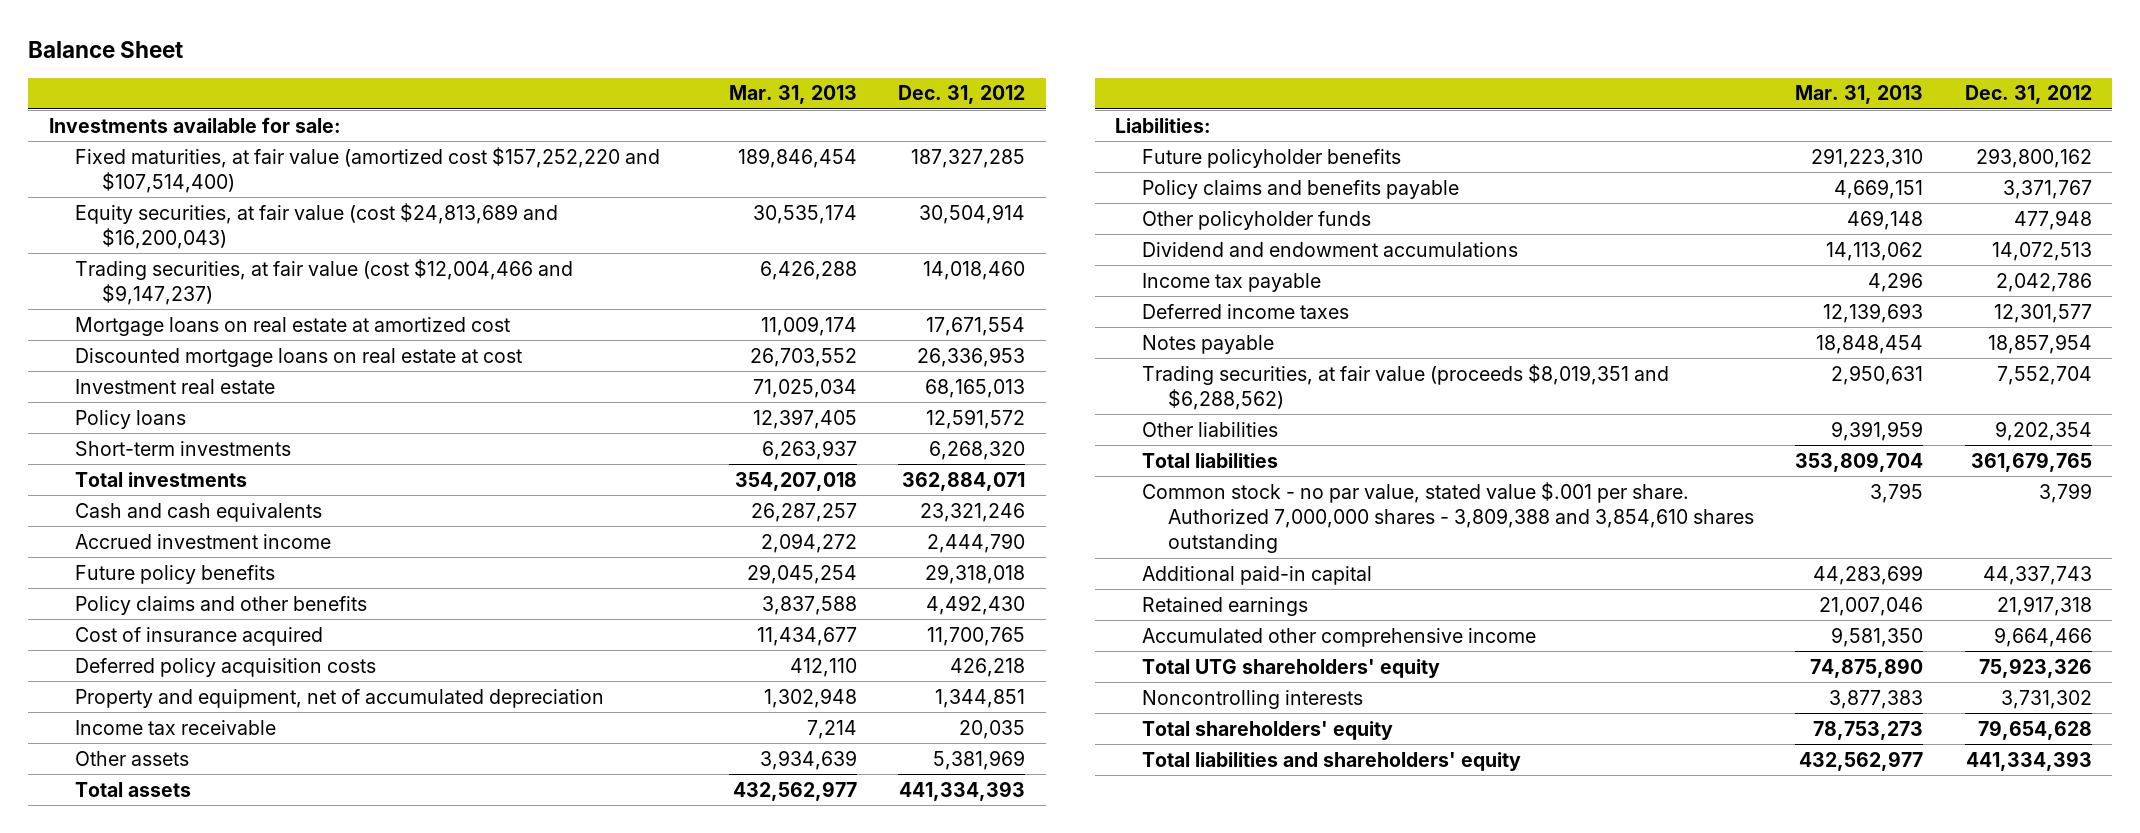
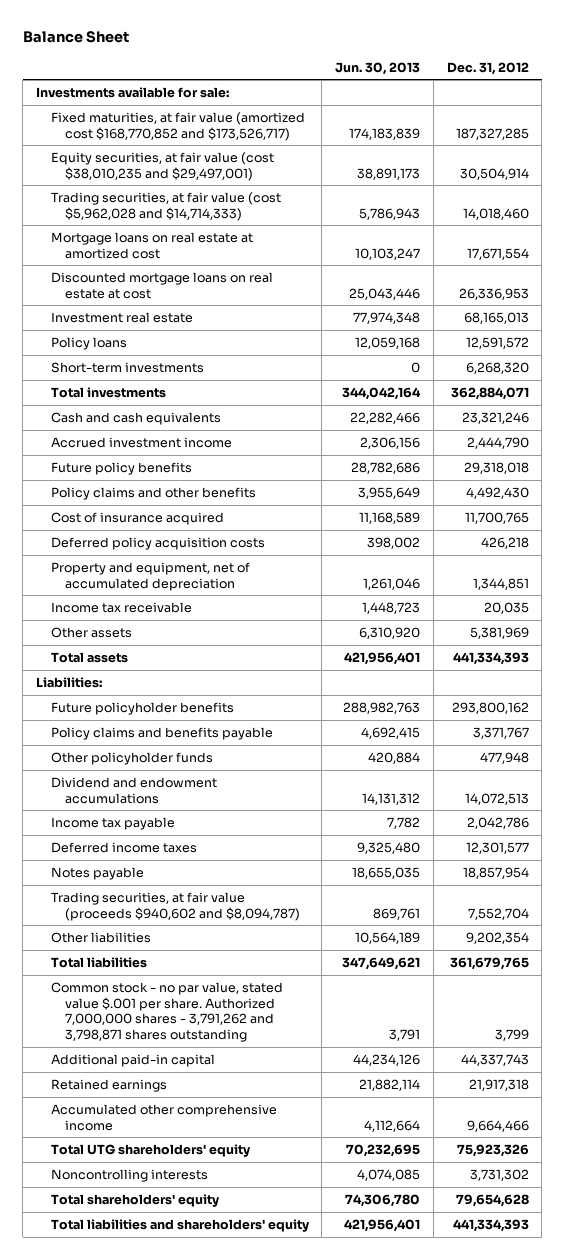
- | Mar. 31, 2013 | Dec. 31, 2012
+ | Jun. 30, 2013 | Dec. 31, 2012
- Fixed maturities, at fair value (amortized cost $157,252,220 and $107,514,400) | 189,846,454 | 187,327,285
- Equity securities, at fair value (cost $24,813,689 and $16,200,043) | 30,535,174 | 30,504,914
- Trading securities, at fair value (cost $12,004,466 and $9,147,237) | 6,426,288 | 14,018,460
+ Fixed maturities, at fair value (amortized cost $168,770,852 and $173,526,717) | 174,183,839 | 187,327,285
+ Equity securities, at fair value (cost $38,010,235 and $29,497,001) | 38,891,173 | 30,504,914
+ Trading securities, at fair value (cost $5,962,028 and $14,714,333) | 5,786,943 | 14,018,460
- Trading securities, at fair value (proceeds $8,019,351 and $6,288,562) | 2,950,631 | 7,552,704
+ Trading securities, at fair value (proceeds $940,602 and $8,094,787) | 869,761 | 7,552,704
- Common stock - no par value, stated value $.001 per share. Authorized 7,000,000 shares - 3,809,388 and 3,854,610 shares outstanding | 3,795 | 3,799
+ Common stock - no par value, stated value $.001 per share. Authorized 7,000,000 shares - 3,791,262 and 3,798,871 shares outstanding | 3,791 | 3,799

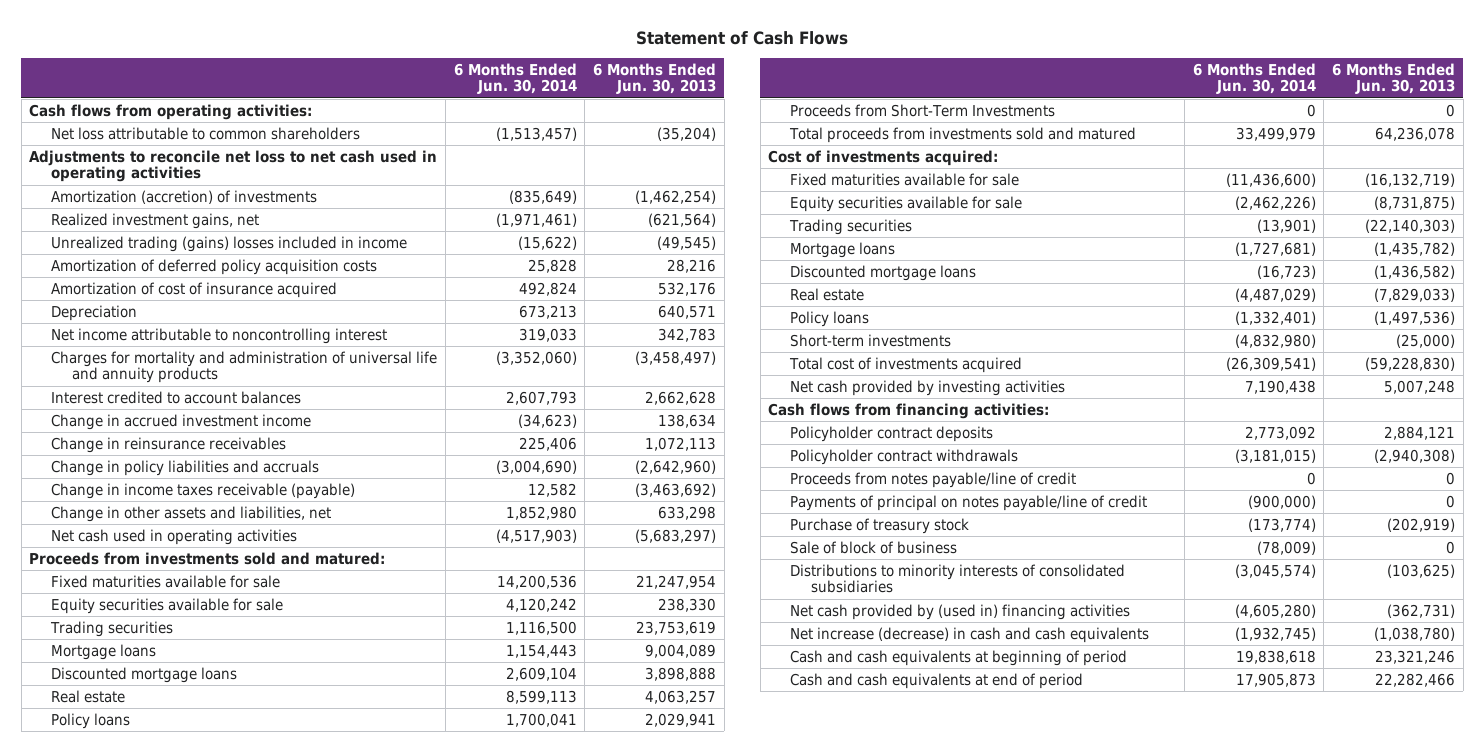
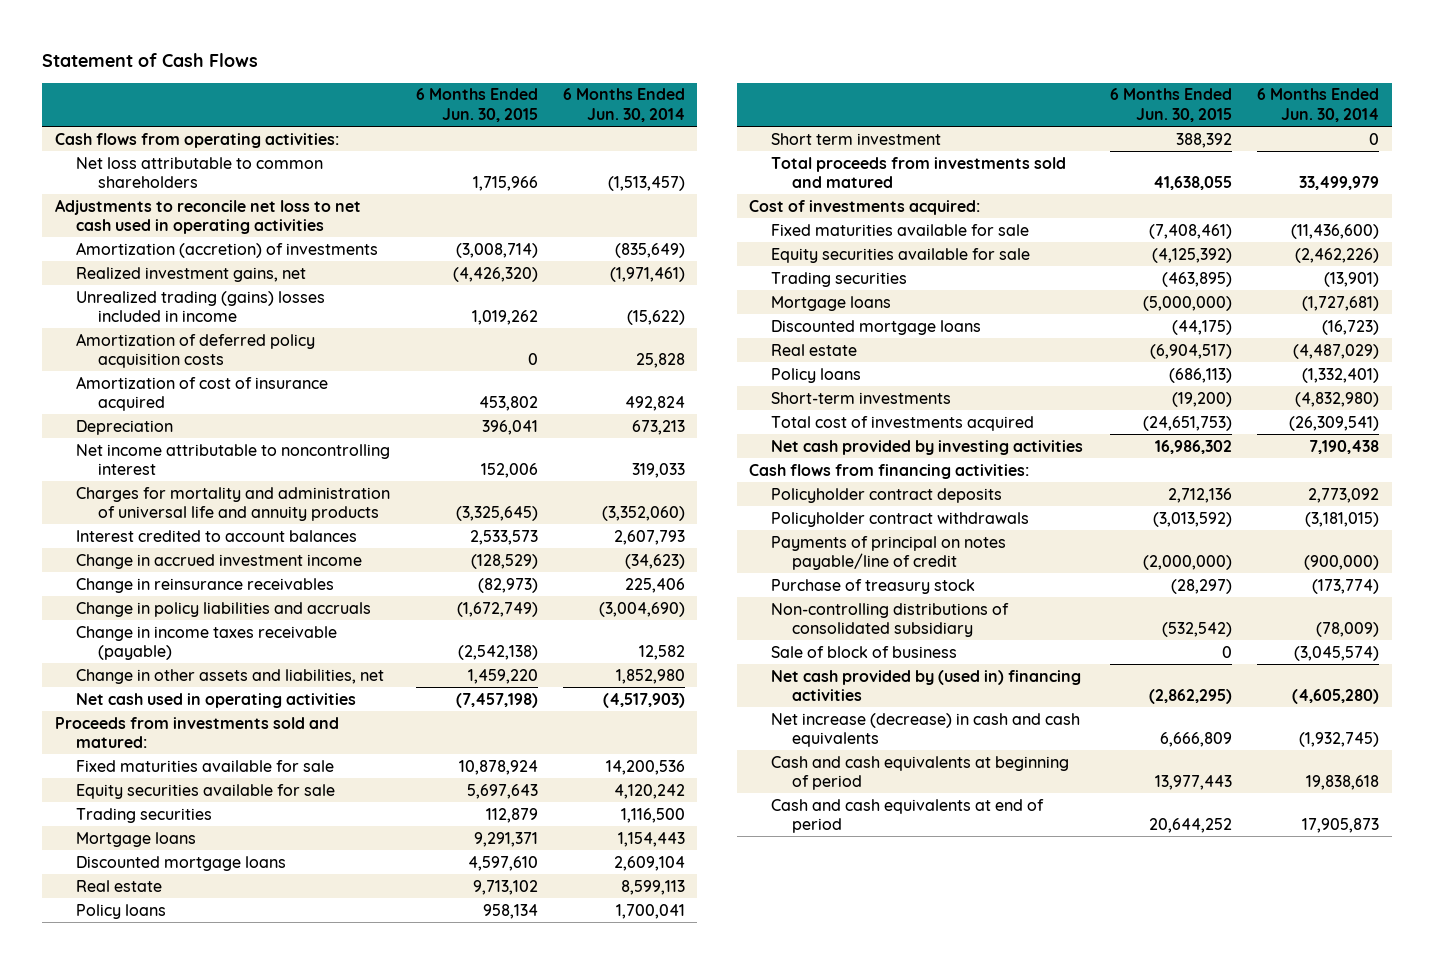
- | 6 Months Ended Jun. 30, 2014 | 6 Months Ended Jun. 30, 2013
+ | 6 Months Ended Jun. 30, 2015 | 6 Months Ended Jun. 30, 2014
- Proceeds from Short-Term Investments | 0 | 0
+ Short term investment | 388,392 | 0
- Proceeds from notes payable/line of credit | 0 | 0
- Sale of block of business | (78,009) | 0
- Distributions to minority interests of consolidated subsidiaries | (3,045,574) | (103,625)
+ Non-controlling distributions of consolidated subsidiary | (532,542) | (78,009)
+ Sale of block of business | 0 | (3,045,574)

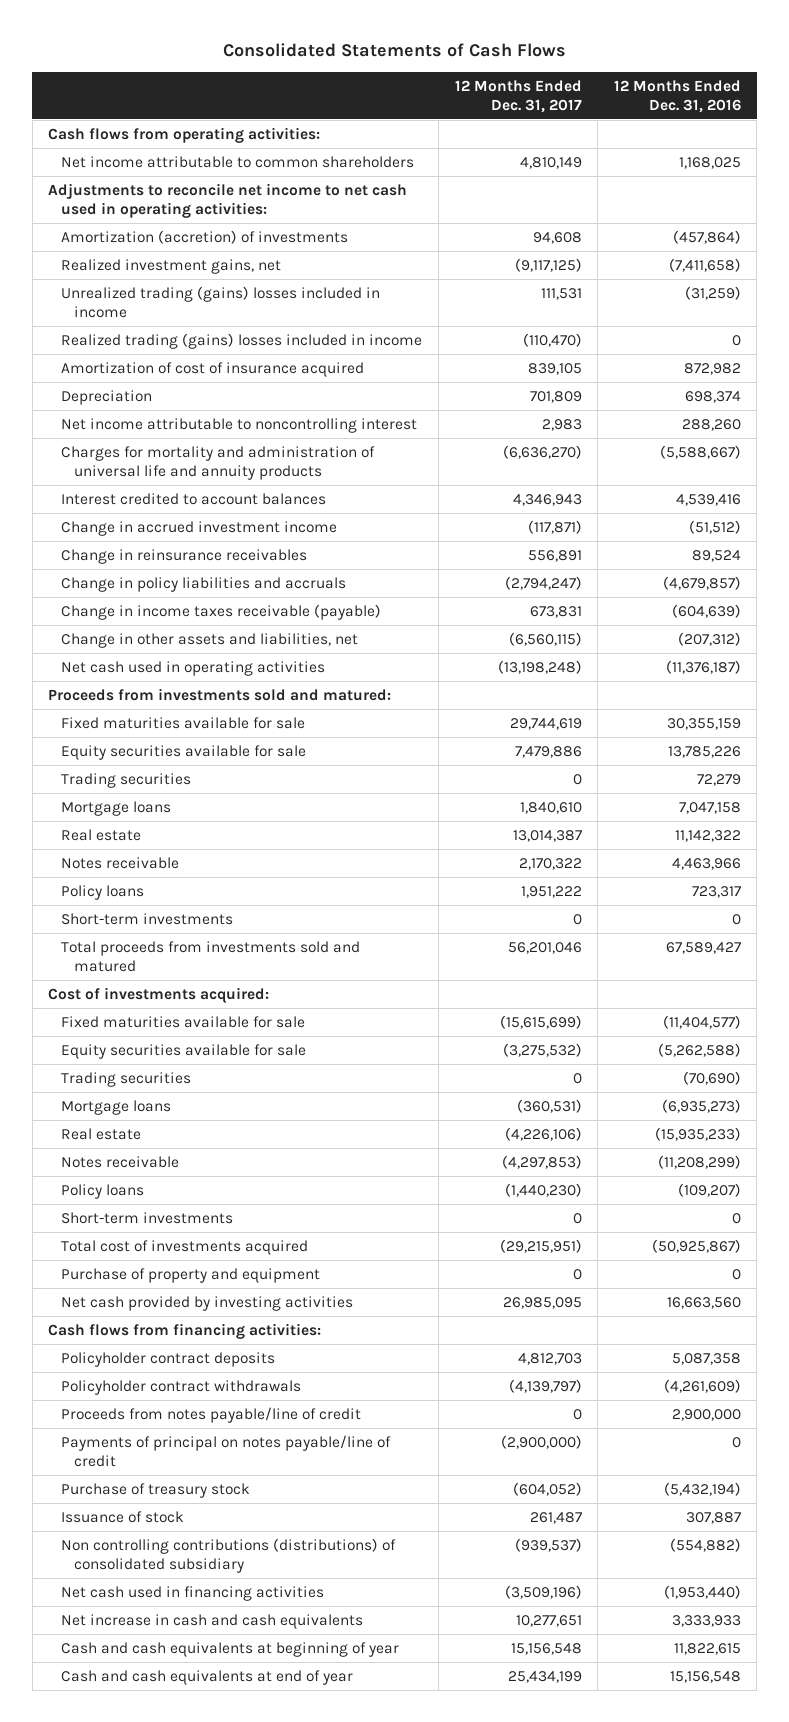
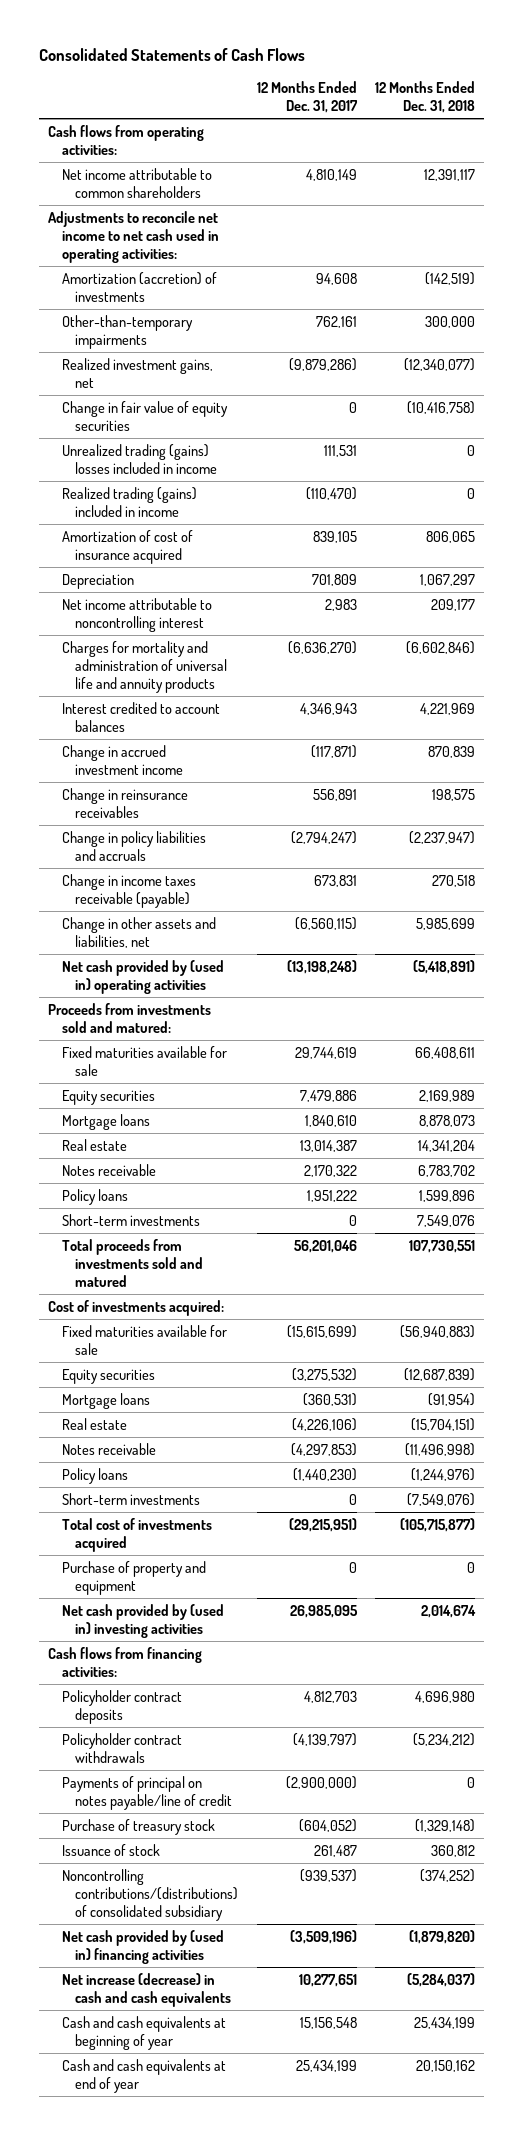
- | 12 Months Ended Dec. 31, 2017 | 12 Months Ended Dec. 31, 2016
+ | 12 Months Ended Dec. 31, 2017 | 12 Months Ended Dec. 31, 2018
- Realized investment gains, net | (9,117,125) | (7,411,658)
+ Other-than-temporary impairments | 762,161 | 300,000
+ Realized investment gains, net | (9,879,286) | (12,340,077)
+ Change in fair value of equity securities | 0 | (10,416,758)
- Realized trading (gains) losses included in income | (110,470) | 0
+ Realized trading (gains) included in income | (110,470) | 0
- Net cash used in operating activities | (13,198,248) | (11,376,187)
+ Net cash provided by (used in) operating activities | (13,198,248) | (5,418,891)
- Equity securities available for sale | 7,479,886 | 13,785,226
- Trading securities | 0 | 72,279
+ Equity securities | 7,479,886 | 2,169,989
- Equity securities available for sale | (3,275,532) | (5,262,588)
- Trading securities | 0 | (70,690)
+ Equity securities | (3,275,532) | (12,687,839)
- Net cash provided by investing activities | 26,985,095 | 16,663,560
+ Net cash provided by (used in) investing activities | 26,985,095 | 2,014,674
- Proceeds from notes payable/line of credit | 0 | 2,900,000
- Non controlling contributions (distributions) of consolidated subsidiary | (939,537) | (554,882)
- Net cash used in financing activities | (3,509,196) | (1,953,440)
- Net increase in cash and cash equivalents | 10,277,651 | 3,333,933
+ Noncontrolling contributions/(distributions) of consolidated subsidiary | (939,537) | (374,252)
+ Net cash provided by (used in) financing activities | (3,509,196) | (1,879,820)
+ Net increase (decrease) in cash and cash equivalents | 10,277,651 | (5,284,037)

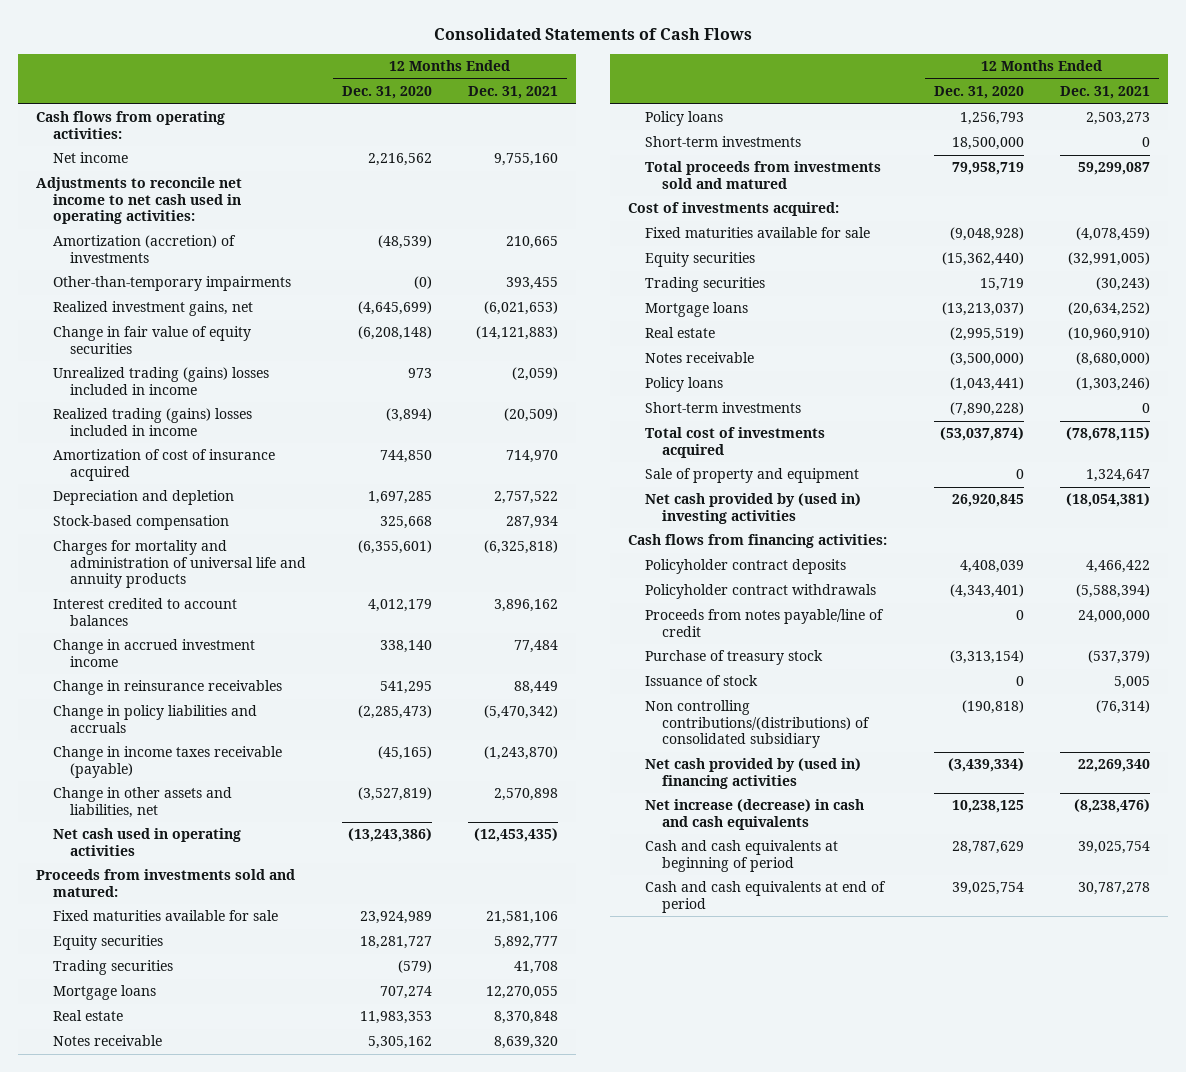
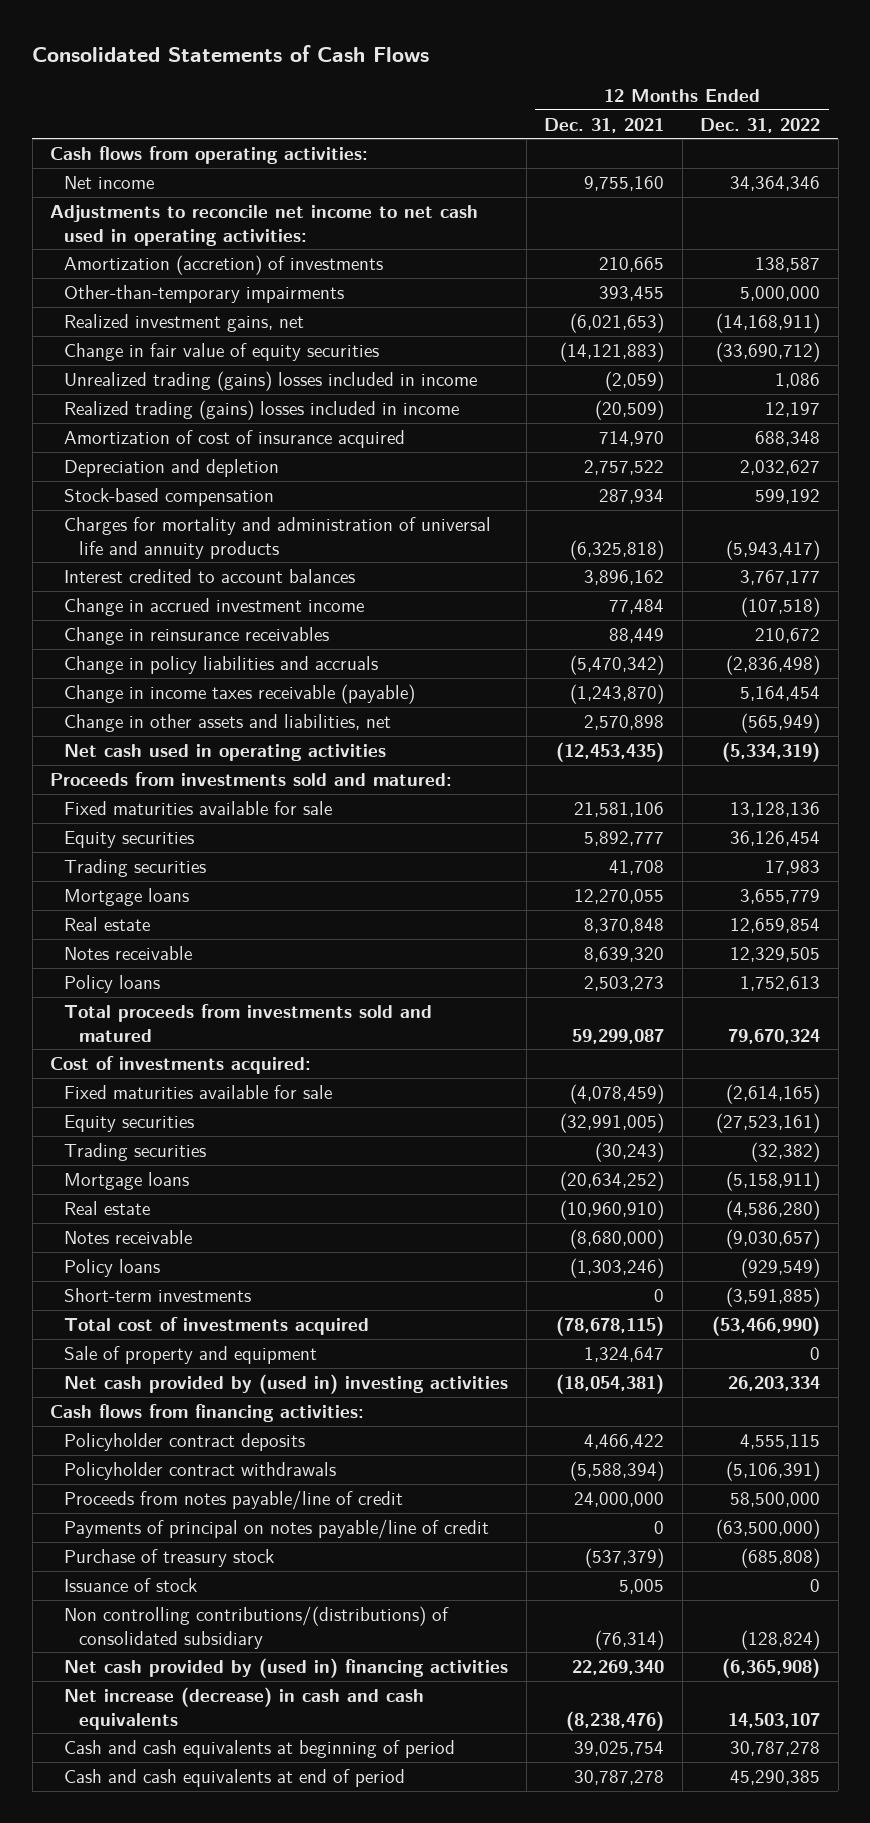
- | 12 Months Ended Dec. 31, 2020 | 12 Months Ended Dec. 31, 2021
+ | 12 Months Ended Dec. 31, 2021 | 12 Months Ended Dec. 31, 2022
- Short-term investments | 18,500,000 | 0
+ Payments of principal on notes payable/line of credit | 0 | (63,500,000)

